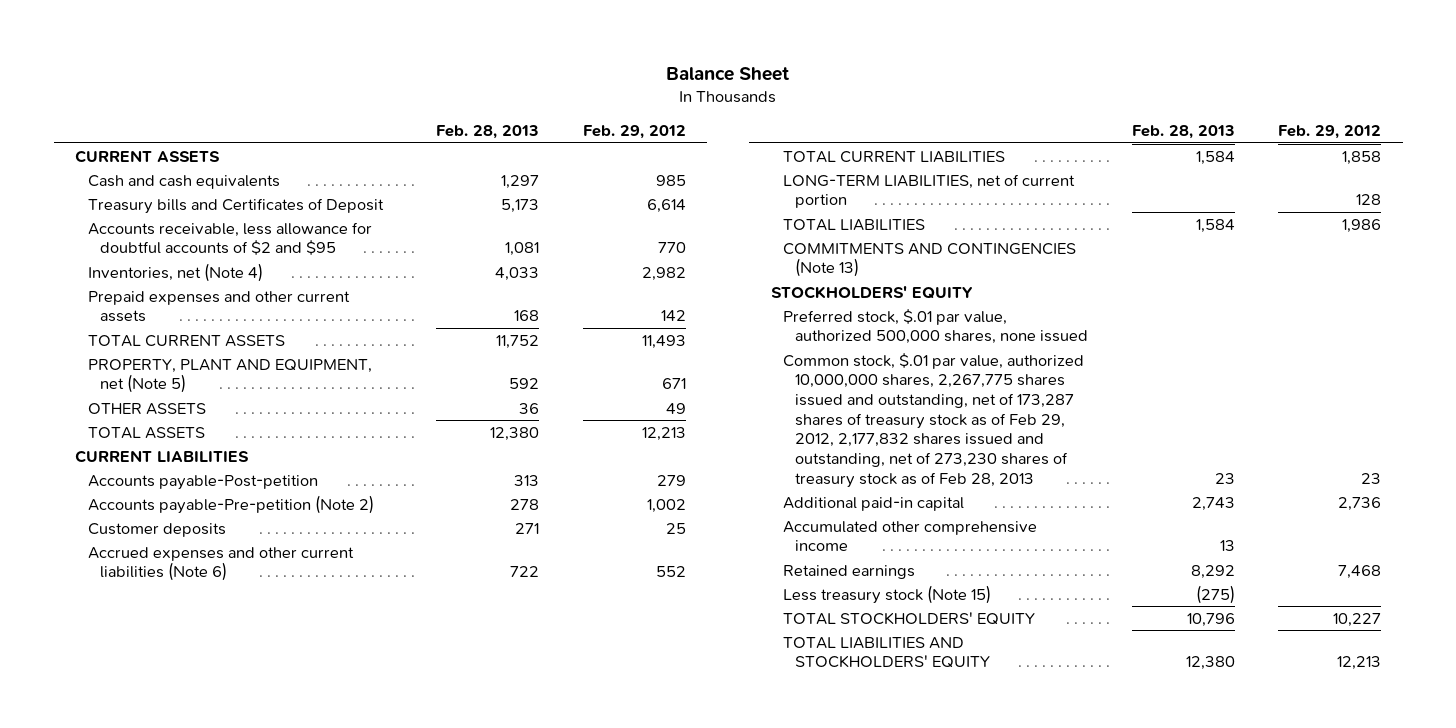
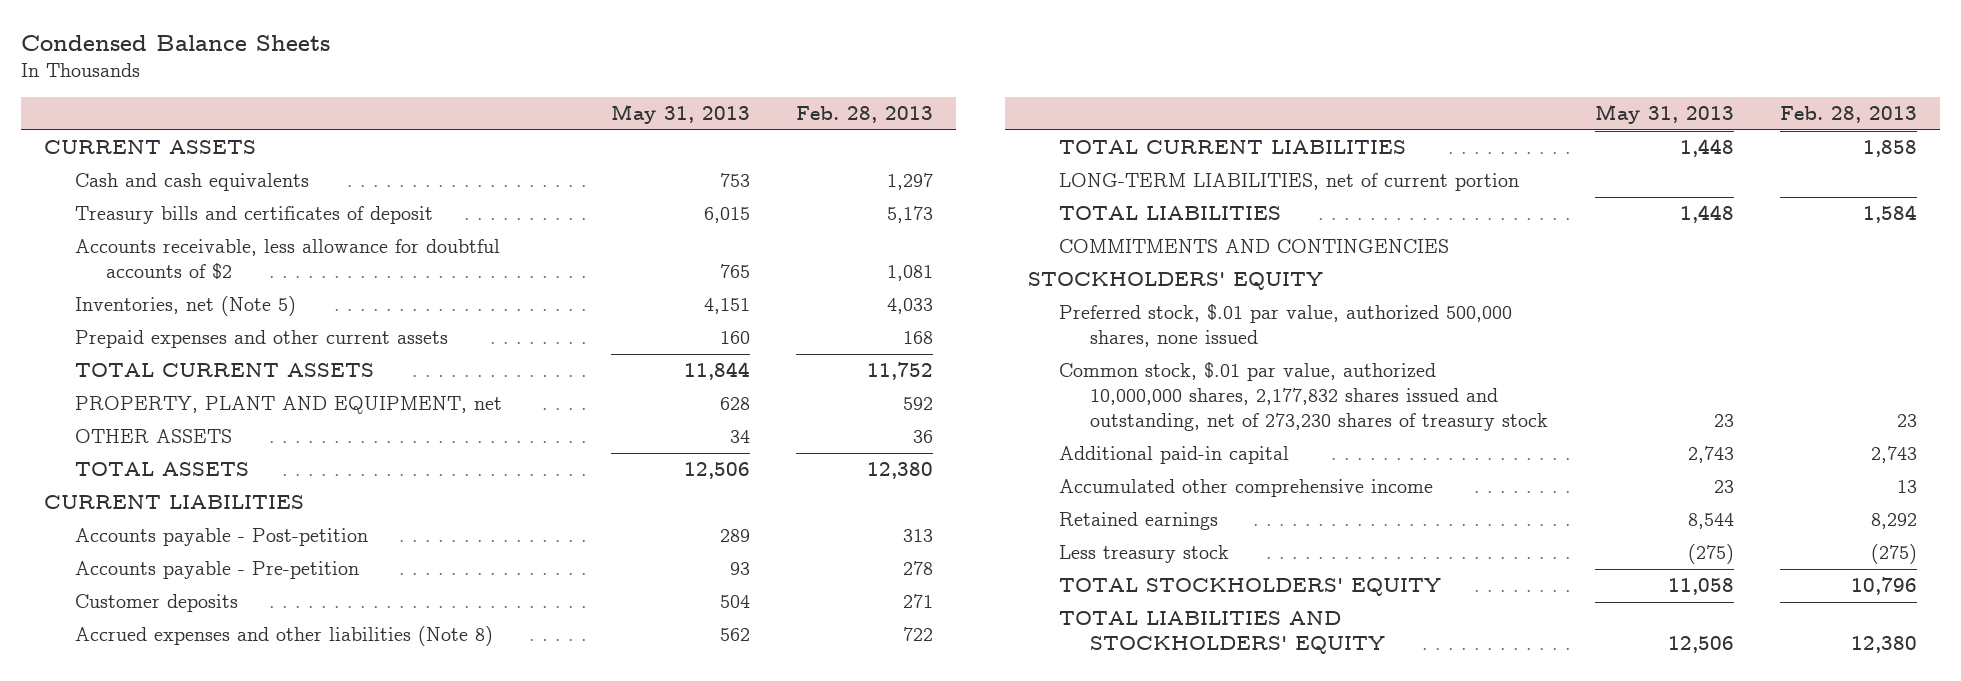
- Balance Sheet
+ Condensed Balance Sheets
- | Feb. 28, 2013 | Feb. 29, 2012
+ | May 31, 2013 | Feb. 28, 2013
- Treasury bills and Certificates of Deposit | 5,173 | 6,614
- Accounts receivable, less allowance for doubtful accounts of $2 and $95 | 1,081 | 770
- Inventories, net (Note 4) | 4,033 | 2,982
+ Treasury bills and certificates of deposit | 6,015 | 5,173
+ Accounts receivable, less allowance for doubtful accounts of $2 | 765 | 1,081
+ Inventories, net (Note 5) | 4,151 | 4,033
- PROPERTY, PLANT AND EQUIPMENT, net (Note 5) | 592 | 671
+ PROPERTY, PLANT AND EQUIPMENT, net | 628 | 592
- Accounts payable-Post-petition | 313 | 279
- Accounts payable-Pre-petition (Note 2) | 278 | 1,002
+ Accounts payable - Post-petition | 289 | 313
+ Accounts payable - Pre-petition | 93 | 278
- Accrued expenses and other current liabilities (Note 6) | 722 | 552
- TOTAL CURRENT LIABILITIES | 1,584 | 1,858
+ Accrued expenses and other liabilities (Note 8) | 562 | 722
+ TOTAL CURRENT LIABILITIES | 1,448 | 1,858
- COMMITMENTS AND CONTINGENCIES (Note 13)
+ COMMITMENTS AND CONTINGENCIES
- Common stock, $.01 par value, authorized 10,000,000 shares, 2,267,775 shares issued and outstanding, net of 173,287 shares of treasury stock as of Feb 29, 2012, 2,177,832 shares issued and outstanding, net of 273,230 shares of treasury stock as of Feb 28, 2013 | 23 | 23
+ Common stock, $.01 par value, authorized 10,000,000 shares, 2,177,832 shares issued and outstanding, net of 273,230 shares of treasury stock | 23 | 23
- Less treasury stock (Note 15) | (275) |
+ Less treasury stock | (275) | (275)

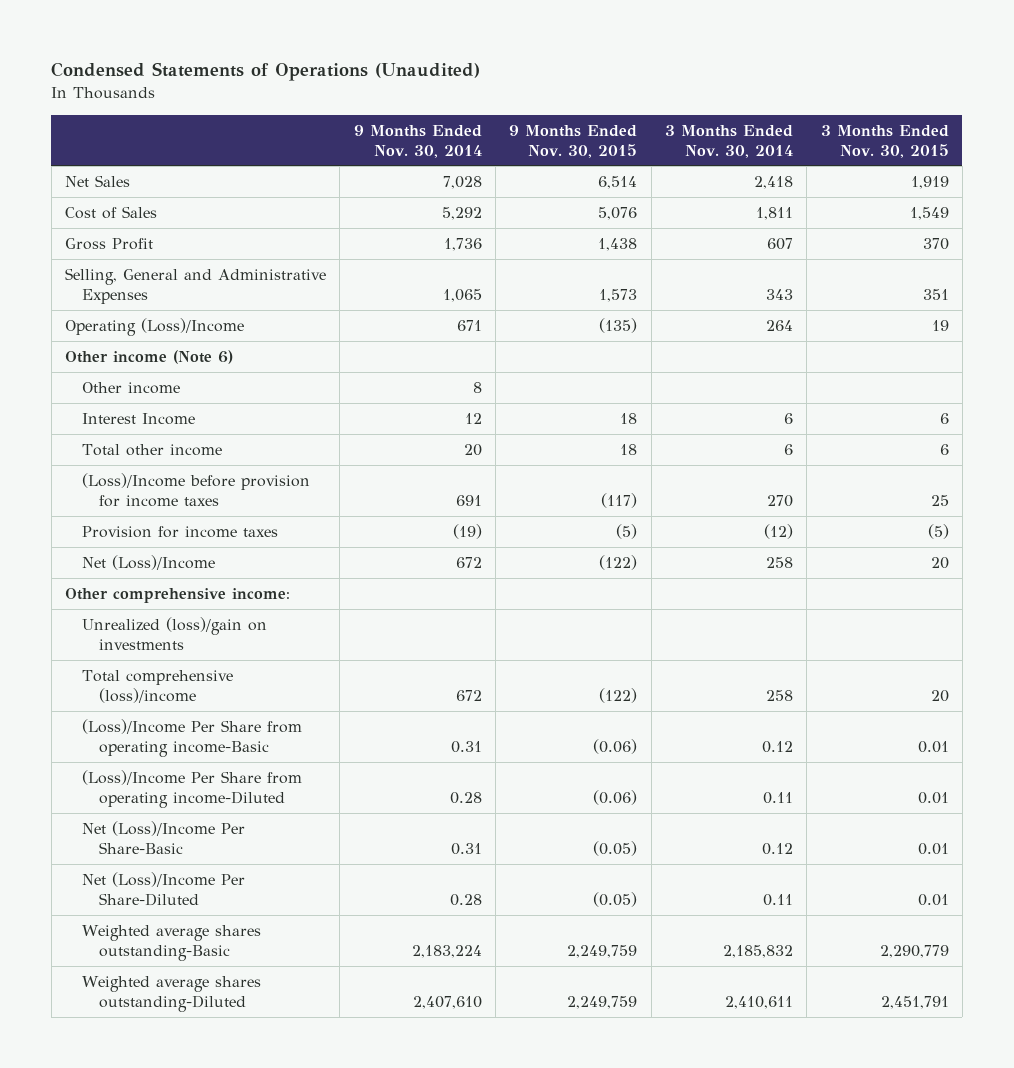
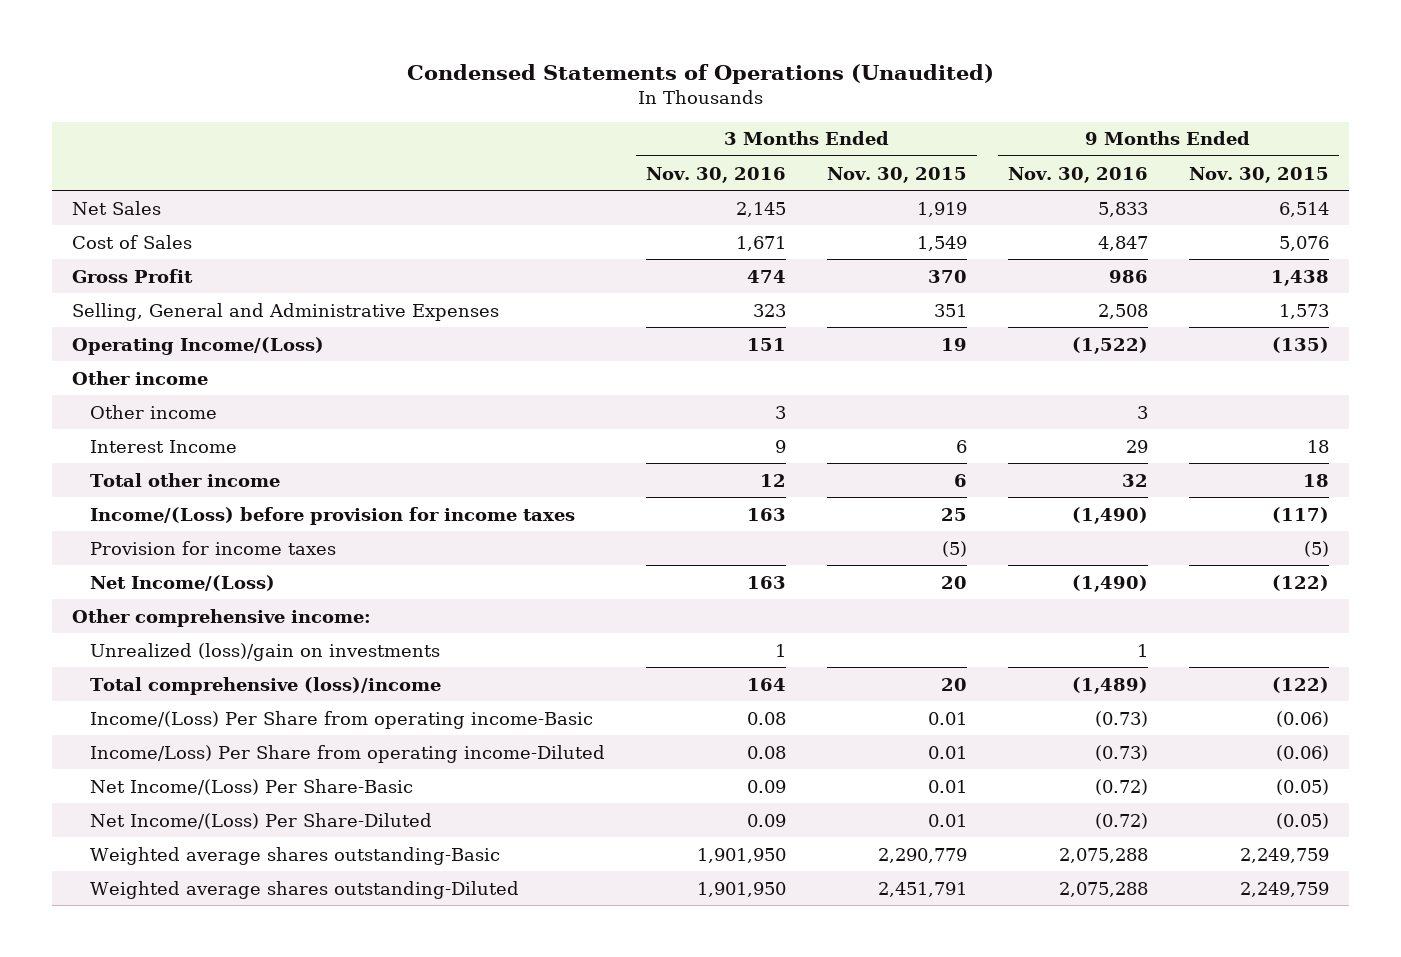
- | 9 Months Ended Nov. 30, 2014 | 9 Months Ended Nov. 30, 2015 | 3 Months Ended Nov. 30, 2014 | 3 Months Ended Nov. 30, 2015
+ | 3 Months Ended Nov. 30, 2016 | 3 Months Ended Nov. 30, 2015 | 9 Months Ended Nov. 30, 2016 | 9 Months Ended Nov. 30, 2015
- Operating (Loss)/Income | 671 | (135) | 264 | 19
- Other income (Note 6)
+ Operating Income/(Loss) | 151 | 19 | (1,522) | (135)
+ Other income | 3 | | 3 |
- (Loss)/Income before provision for income taxes | 691 | (117) | 270 | 25
+ Income/(Loss) before provision for income taxes | 163 | 25 | (1,490) | (117)
- Net (Loss)/Income | 672 | (122) | 258 | 20
+ Net Income/(Loss) | 163 | 20 | (1,490) | (122)
- (Loss)/Income Per Share from operating income-Basic | 0.31 | (0.06) | 0.12 | 0.01
- (Loss)/Income Per Share from operating income-Diluted | 0.28 | (0.06) | 0.11 | 0.01
- Net (Loss)/Income Per Share-Basic | 0.31 | (0.05) | 0.12 | 0.01
- Net (Loss)/Income Per Share-Diluted | 0.28 | (0.05) | 0.11 | 0.01
+ Income/(Loss) Per Share from operating income-Basic | 0.08 | 0.01 | (0.73) | (0.06)
+ Income/Loss) Per Share from operating income-Diluted | 0.08 | 0.01 | (0.73) | (0.06)
+ Net Income/(Loss) Per Share-Basic | 0.09 | 0.01 | (0.72) | (0.05)
+ Net Income/(Loss) Per Share-Diluted | 0.09 | 0.01 | (0.72) | (0.05)

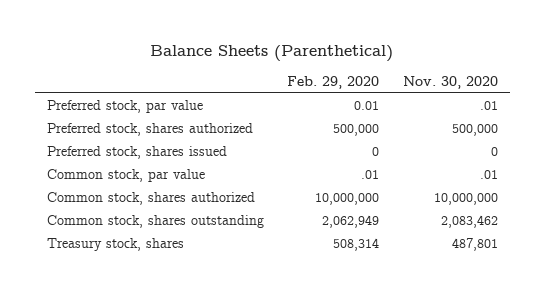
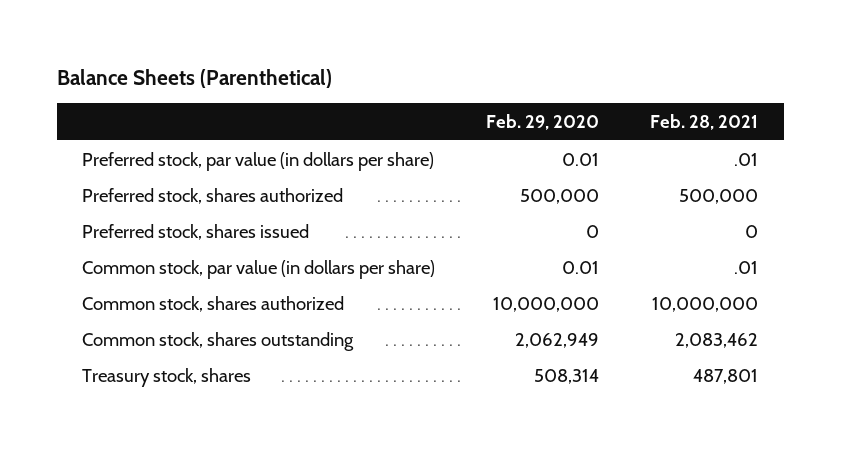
- | Feb. 29, 2020 | Nov. 30, 2020
+ | Feb. 29, 2020 | Feb. 28, 2021
- Preferred stock, par value | 0.01 | .01
+ Preferred stock, par value (in dollars per share) | 0.01 | .01
- Common stock, par value | .01 | .01
+ Common stock, par value (in dollars per share) | 0.01 | .01

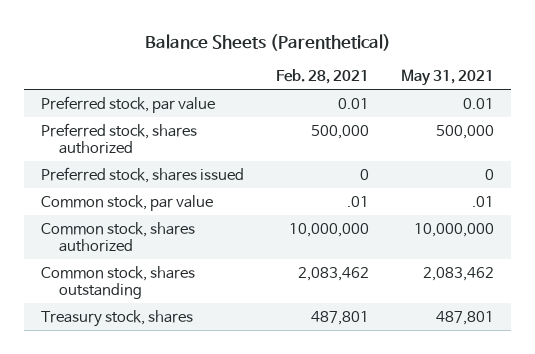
- | Feb. 29, 2020 | Feb. 28, 2021
+ | Feb. 28, 2021 | May 31, 2021
- Preferred stock, par value (in dollars per share) | 0.01 | .01
+ Preferred stock, par value | 0.01 | 0.01
- Common stock, par value (in dollars per share) | 0.01 | .01
+ Common stock, par value | .01 | .01

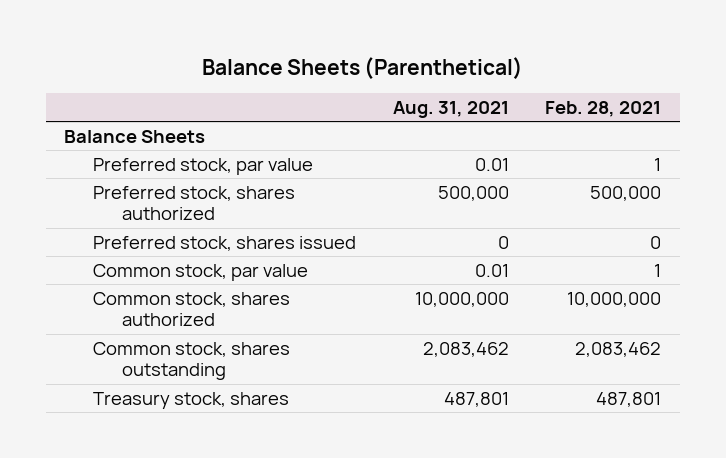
- | Feb. 28, 2021 | May 31, 2021
+ | Aug. 31, 2021 | Feb. 28, 2021
- Preferred stock, par value | 0.01 | 0.01
+ Balance Sheets
+ Preferred stock, par value | 0.01 | 1
- Common stock, par value | .01 | .01
+ Common stock, par value | 0.01 | 1

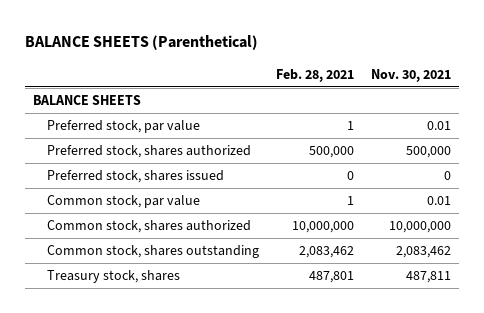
- Balance Sheets (Parenthetical)
+ BALANCE SHEETS (Parenthetical)
- | Aug. 31, 2021 | Feb. 28, 2021
+ | Feb. 28, 2021 | Nov. 30, 2021
- Balance Sheets
+ BALANCE SHEETS

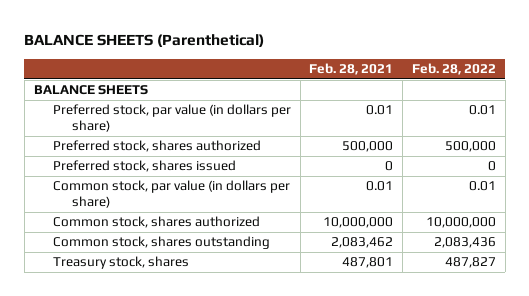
- | Feb. 28, 2021 | Nov. 30, 2021
+ | Feb. 28, 2021 | Feb. 28, 2022
- Preferred stock, par value | 1 | 0.01
+ Preferred stock, par value (in dollars per share) | 0.01 | 0.01
- Common stock, par value | 1 | 0.01
+ Common stock, par value (in dollars per share) | 0.01 | 0.01

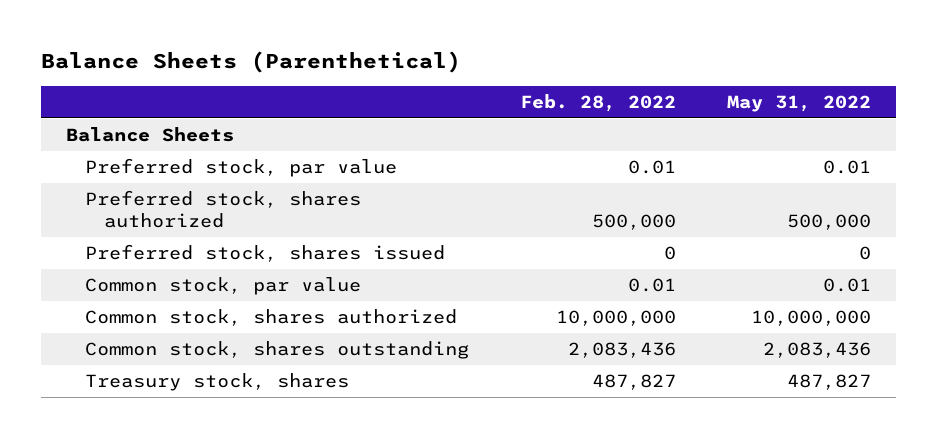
- BALANCE SHEETS (Parenthetical)
+ Balance Sheets (Parenthetical)
- | Feb. 28, 2021 | Feb. 28, 2022
+ | Feb. 28, 2022 | May 31, 2022
- BALANCE SHEETS
- Preferred stock, par value (in dollars per share) | 0.01 | 0.01
+ Balance Sheets
+ Preferred stock, par value | 0.01 | 0.01
- Common stock, par value (in dollars per share) | 0.01 | 0.01
+ Common stock, par value | 0.01 | 0.01

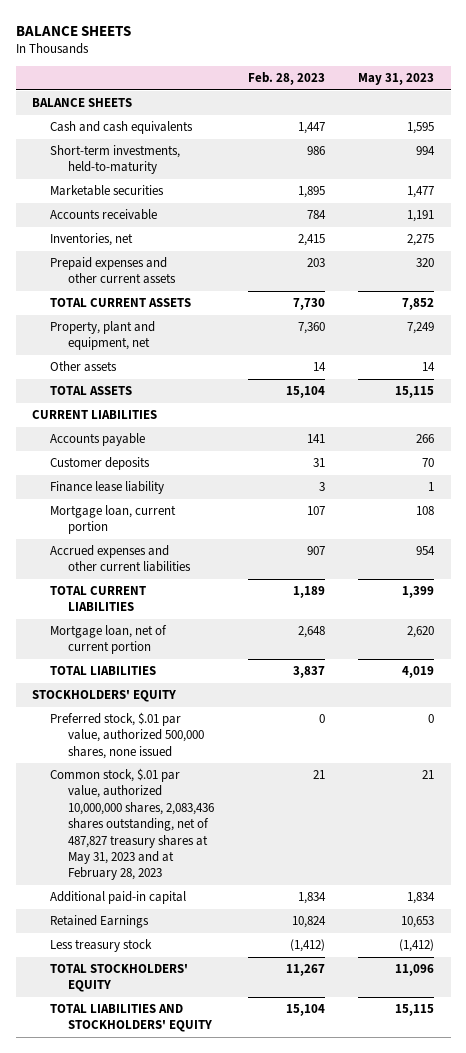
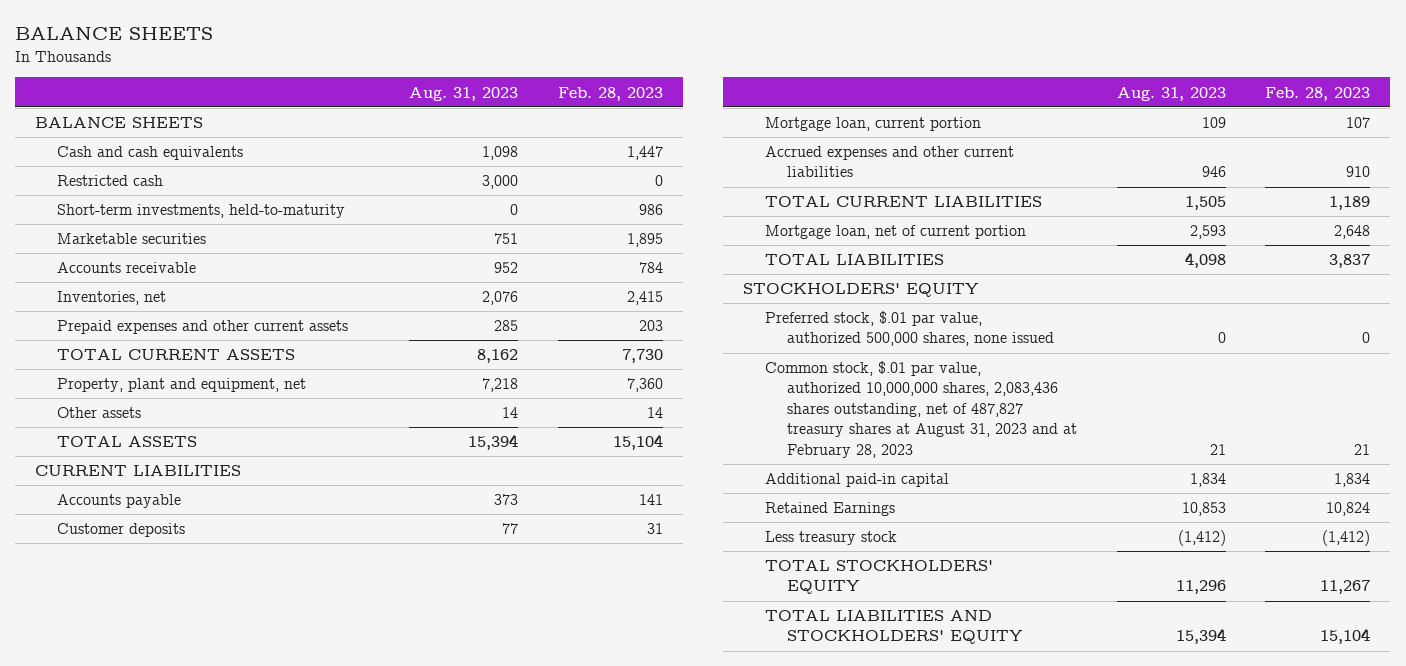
- | Feb. 28, 2023 | May 31, 2023
+ | Aug. 31, 2023 | Feb. 28, 2023
+ Restricted cash | 3,000 | 0
- Finance lease liability | 3 | 1
- Accrued expenses and other current liabilities | 907 | 954
+ Accrued expenses and other current liabilities | 946 | 910
- Common stock, $.01 par value, authorized 10,000,000 shares, 2,083,436 shares outstanding, net of 487,827 treasury shares at May 31, 2023 and at February 28, 2023 | 21 | 21
+ Common stock, $.01 par value, authorized 10,000,000 shares, 2,083,436 shares outstanding, net of 487,827 treasury shares at August 31, 2023 and at February 28, 2023 | 21 | 21

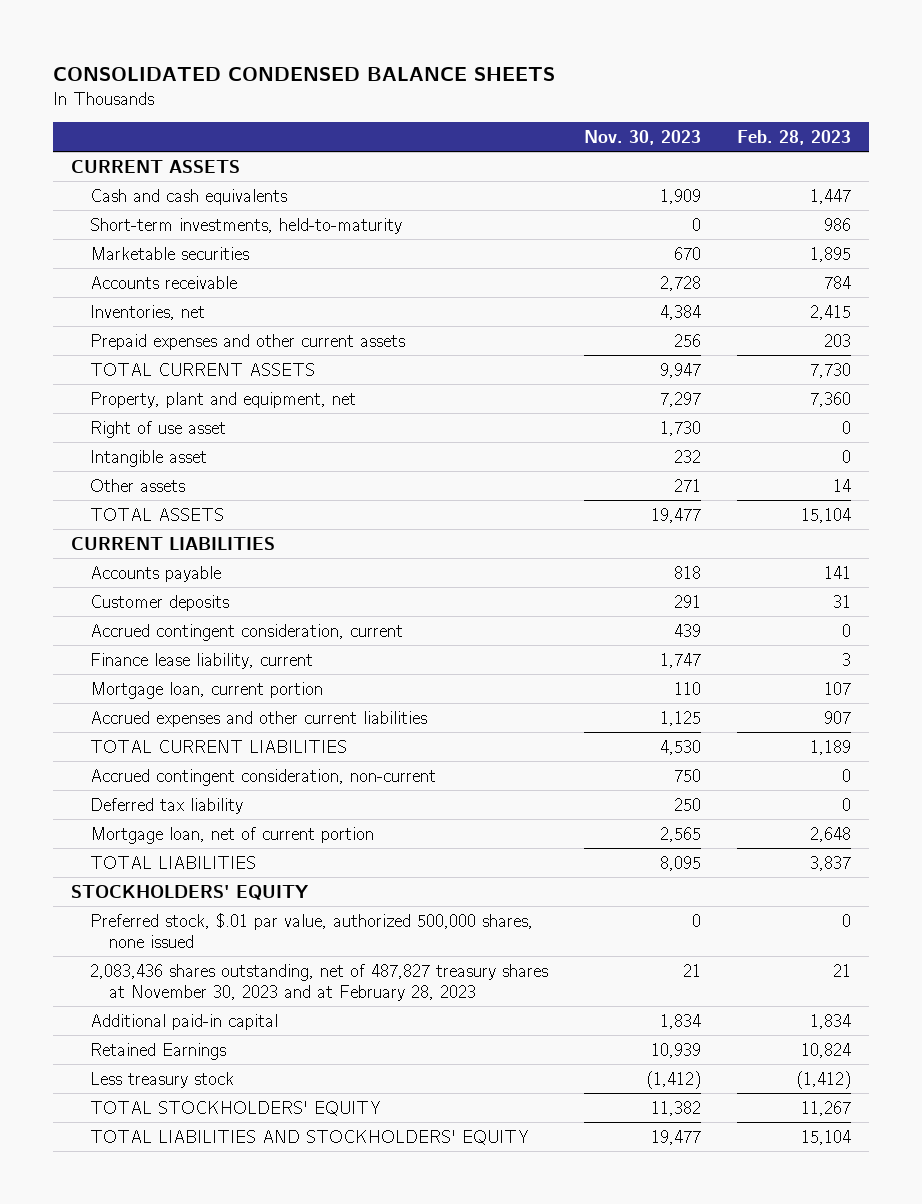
- BALANCE SHEETS
+ CONSOLIDATED CONDENSED BALANCE SHEETS
- | Aug. 31, 2023 | Feb. 28, 2023
+ | Nov. 30, 2023 | Feb. 28, 2023
- BALANCE SHEETS
+ CURRENT ASSETS
- Restricted cash | 3,000 | 0
+ Right of use asset | 1,730 | 0
+ Intangible asset | 232 | 0
+ Accrued contingent consideration, current | 439 | 0
+ Finance lease liability, current | 1,747 | 3
- Accrued expenses and other current liabilities | 946 | 910
+ Accrued expenses and other current liabilities | 1,125 | 907
+ Accrued contingent consideration, non-current | 750 | 0
+ Deferred tax liability | 250 | 0
- Common stock, $.01 par value, authorized 10,000,000 shares, 2,083,436 shares outstanding, net of 487,827 treasury shares at August 31, 2023 and at February 28, 2023 | 21 | 21
+ 2,083,436 shares outstanding, net of 487,827 treasury shares at November 30, 2023 and at February 28, 2023 | 21 | 21

